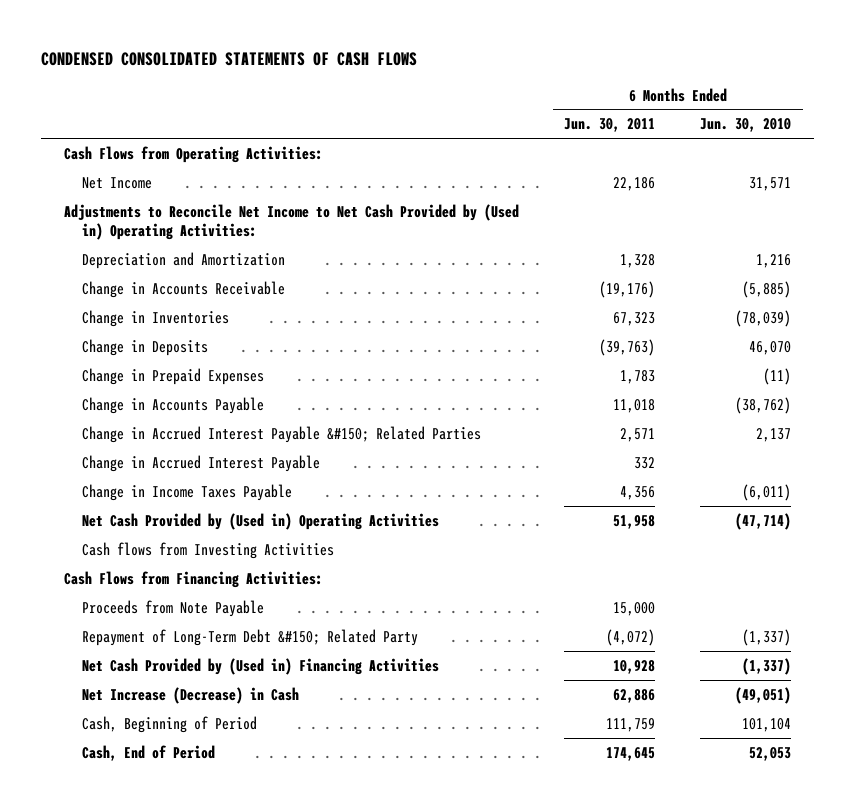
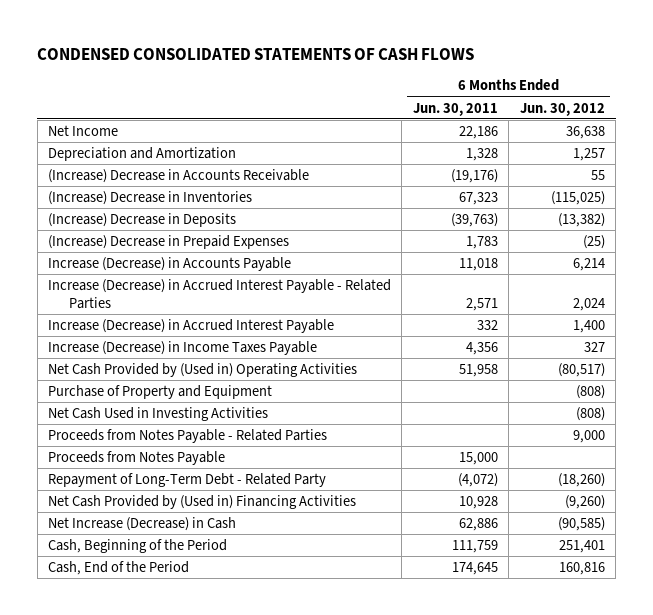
- | 6 Months Ended Jun. 30, 2011 | 6 Months Ended Jun. 30, 2010
+ | 6 Months Ended Jun. 30, 2011 | 6 Months Ended Jun. 30, 2012
- Cash Flows from Operating Activities:
- Adjustments to Reconcile Net Income to Net Cash Provided by (Used in) Operating Activities:
- Change in Accounts Receivable | (19,176) | (5,885)
- Change in Inventories | 67,323 | (78,039)
- Change in Deposits | (39,763) | 46,070
- Change in Prepaid Expenses | 1,783 | (11)
- Change in Accounts Payable | 11,018 | (38,762)
- Change in Accrued Interest Payable &#150; Related Parties | 2,571 | 2,137
- Change in Accrued Interest Payable | 332 |
- Change in Income Taxes Payable | 4,356 | (6,011)
+ (Increase) Decrease in Accounts Receivable | (19,176) | 55
+ (Increase) Decrease in Inventories | 67,323 | (115,025)
+ (Increase) Decrease in Deposits | (39,763) | (13,382)
+ (Increase) Decrease in Prepaid Expenses | 1,783 | (25)
+ Increase (Decrease) in Accounts Payable | 11,018 | 6,214
+ Increase (Decrease) in Accrued Interest Payable - Related Parties | 2,571 | 2,024
+ Increase (Decrease) in Accrued Interest Payable | 332 | 1,400
+ Increase (Decrease) in Income Taxes Payable | 4,356 | 327
- Cash flows from Investing Activities
- Cash Flows from Financing Activities:
- Proceeds from Note Payable | 15,000 |
- Repayment of Long-Term Debt &#150; Related Party | (4,072) | (1,337)
+ Purchase of Property and Equipment | | (808)
+ Net Cash Used in Investing Activities | | (808)
+ Proceeds from Notes Payable - Related Parties | | 9,000
+ Proceeds from Notes Payable | 15,000 |
+ Repayment of Long-Term Debt - Related Party | (4,072) | (18,260)
- Cash, Beginning of Period | 111,759 | 101,104
- Cash, End of Period | 174,645 | 52,053
+ Cash, Beginning of the Period | 111,759 | 251,401
+ Cash, End of the Period | 174,645 | 160,816

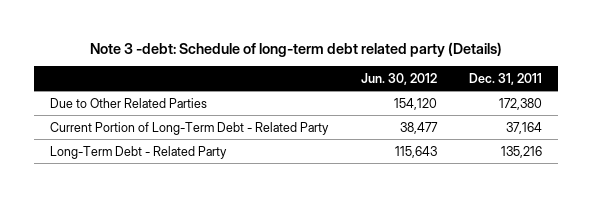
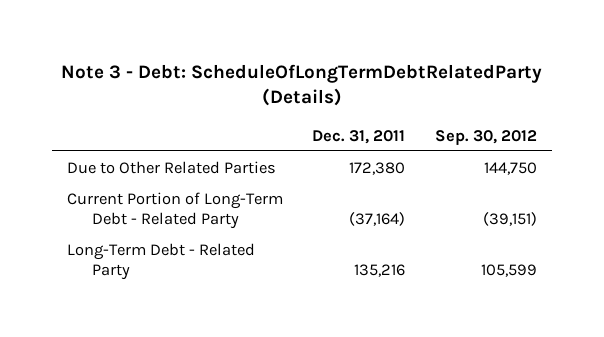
- Note 3 -debt: Schedule of long-term debt related party (Details)
+ Note 3 - Debt: ScheduleOfLongTermDebtRelatedParty (Details)
- | Jun. 30, 2012 | Dec. 31, 2011
+ | Dec. 31, 2011 | Sep. 30, 2012
- Current Portion of Long-Term Debt - Related Party | 38,477 | 37,164
+ Current Portion of Long-Term Debt - Related Party | (37,164) | (39,151)

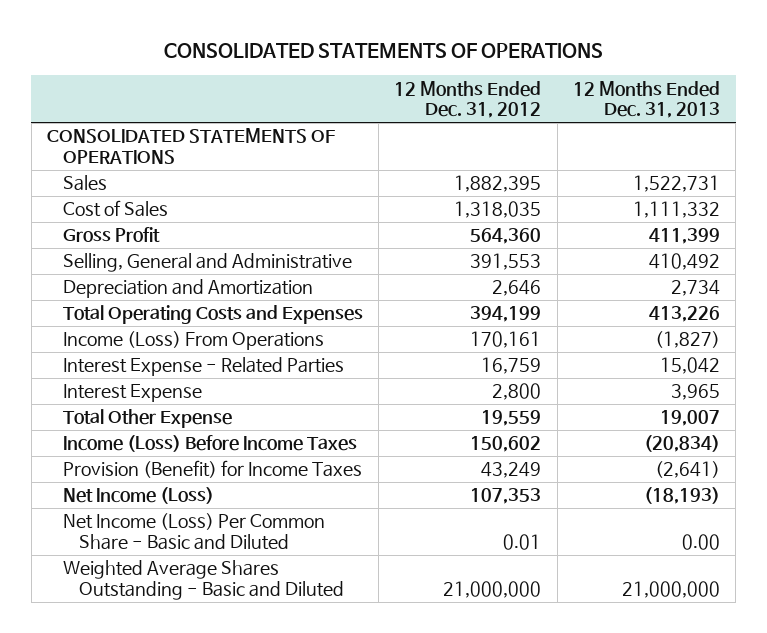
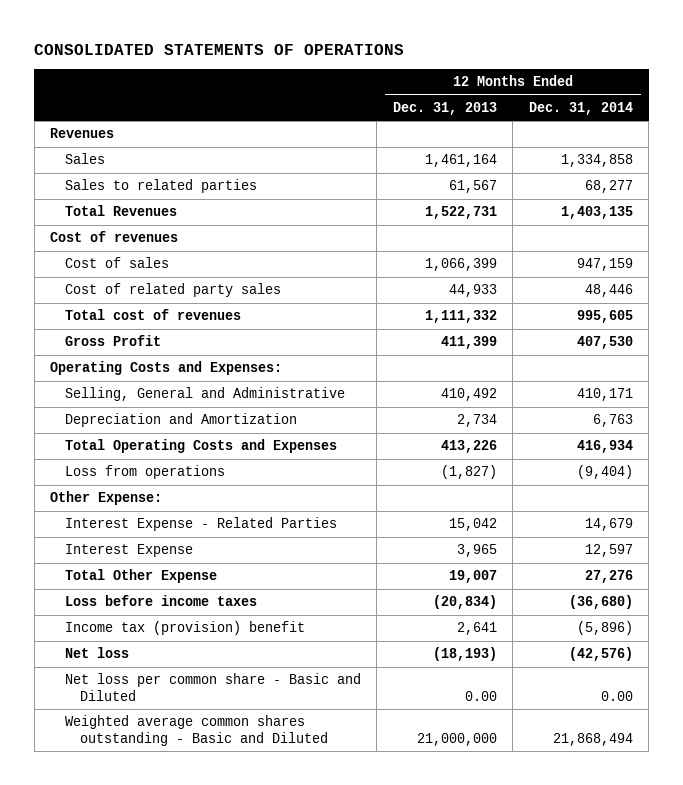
- | 12 Months Ended Dec. 31, 2012 | 12 Months Ended Dec. 31, 2013
+ | 12 Months Ended Dec. 31, 2013 | 12 Months Ended Dec. 31, 2014
- CONSOLIDATED STATEMENTS OF OPERATIONS
- Sales | 1,882,395 | 1,522,731
- Cost of Sales | 1,318,035 | 1,111,332
+ Revenues
+ Sales | 1,461,164 | 1,334,858
+ Sales to related parties | 61,567 | 68,277
+ Total Revenues | 1,522,731 | 1,403,135
+ Cost of revenues
+ Cost of sales | 1,066,399 | 947,159
+ Cost of related party sales | 44,933 | 48,446
+ Total cost of revenues | 1,111,332 | 995,605
+ Operating Costs and Expenses:
- Income (Loss) From Operations | 170,161 | (1,827)
+ Loss from operations | (1,827) | (9,404)
+ Other Expense:
- Income (Loss) Before Income Taxes | 150,602 | (20,834)
- Provision (Benefit) for Income Taxes | 43,249 | (2,641)
- Net Income (Loss) | 107,353 | (18,193)
- Net Income (Loss) Per Common Share - Basic and Diluted | 0.01 | 0.00
- Weighted Average Shares Outstanding - Basic and Diluted | 21,000,000 | 21,000,000
+ Loss before income taxes | (20,834) | (36,680)
+ Income tax (provision) benefit | 2,641 | (5,896)
+ Net loss | (18,193) | (42,576)
+ Net loss per common share - Basic and Diluted | 0.00 | 0.00
+ Weighted average common shares outstanding - Basic and Diluted | 21,000,000 | 21,868,494

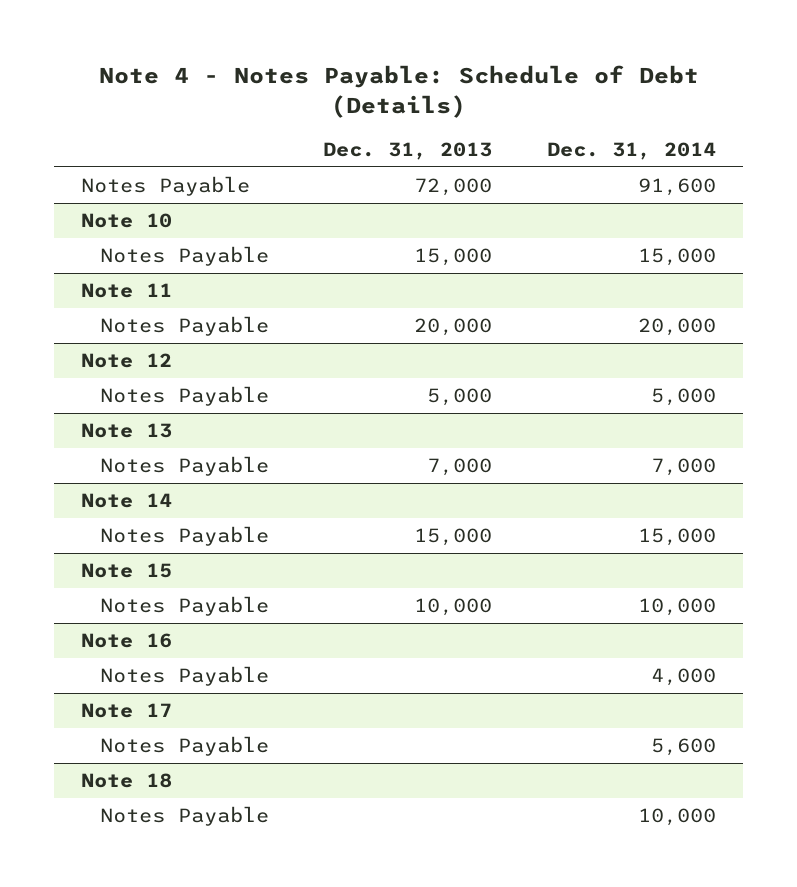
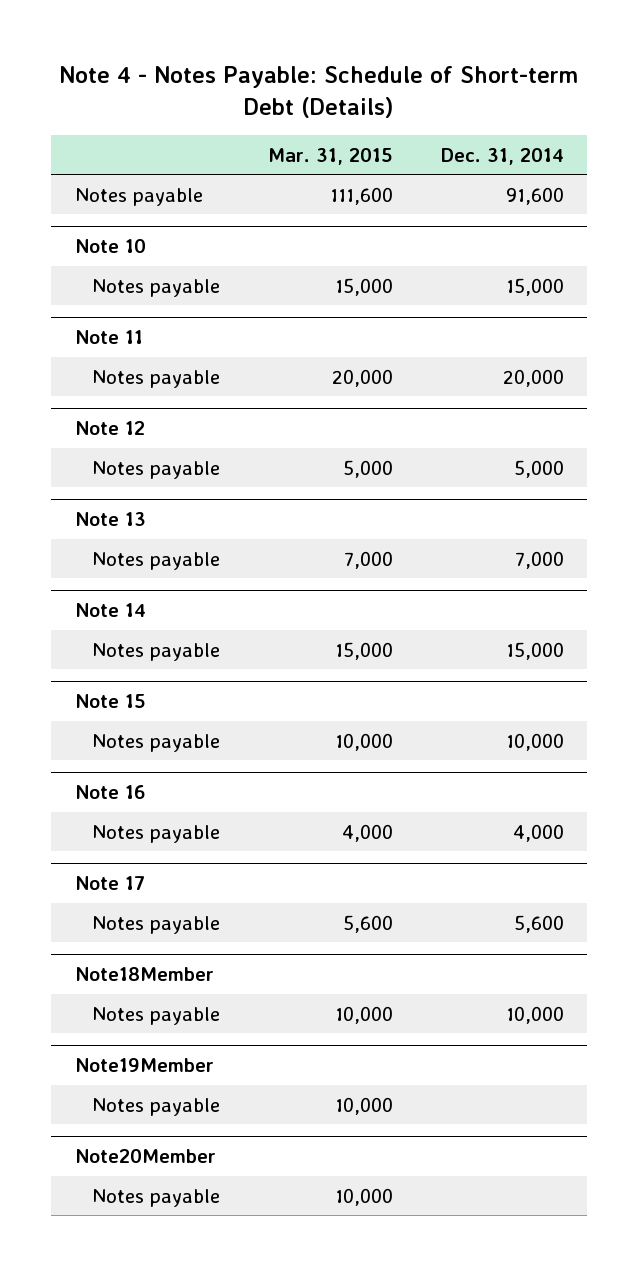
- Note 4 - Notes Payable: Schedule of Debt (Details)
+ Note 4 - Notes Payable: Schedule of Short-term Debt (Details)
- | Dec. 31, 2013 | Dec. 31, 2014
+ | Mar. 31, 2015 | Dec. 31, 2014
- Notes Payable | 72,000 | 91,600
+ Notes payable | 111,600 | 91,600
@ Note 10
- Notes Payable | 15,000 | 15,000
+ Notes payable | 15,000 | 15,000
@ Note 11
- Notes Payable | 20,000 | 20,000
+ Notes payable | 20,000 | 20,000
@ Note 12
- Notes Payable | 5,000 | 5,000
+ Notes payable | 5,000 | 5,000
@ Note 13
- Notes Payable | 7,000 | 7,000
+ Notes payable | 7,000 | 7,000
@ Note 14
- Notes Payable | 15,000 | 15,000
+ Notes payable | 15,000 | 15,000
@ Note 15
- Notes Payable | 10,000 | 10,000
+ Notes payable | 10,000 | 10,000
@ Note 16
- Notes Payable | | 4,000
+ Notes payable | 4,000 | 4,000
@ Note 17
- Notes Payable | | 5,600
- Note 18
- Notes Payable | | 10,000
@ Note 17
+ Notes payable | 5,600 | 5,600
+ Note18Member
+ Notes payable | 10,000 | 10,000
+ Note19Member
+ Notes payable | 10,000 |
+ Note20Member
+ Notes payable | 10,000 |

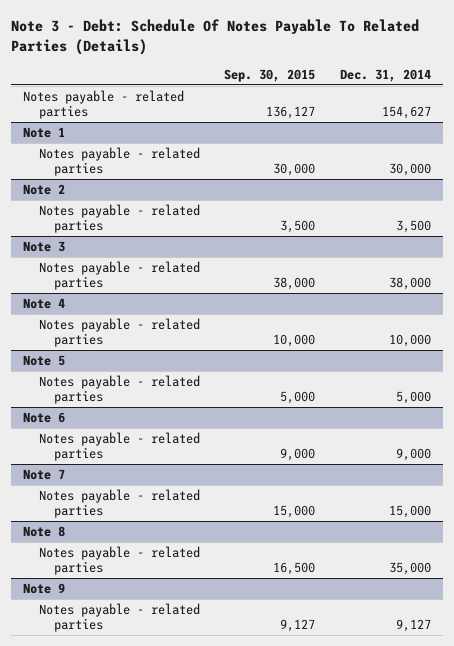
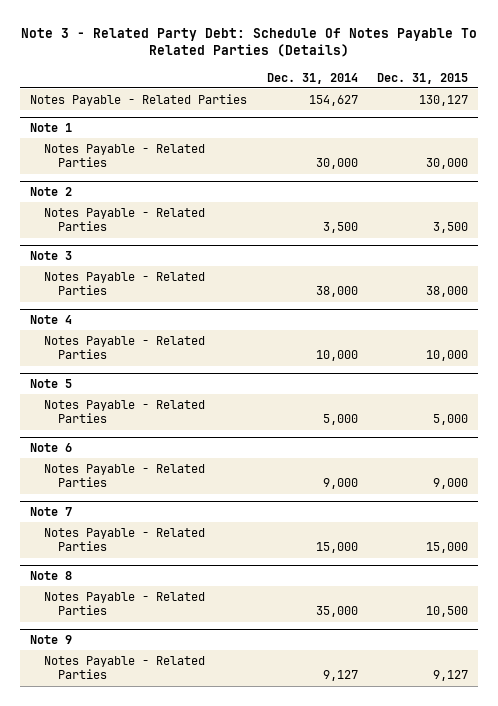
- Note 3 - Debt: Schedule Of Notes Payable To Related Parties (Details)
+ Note 3 - Related Party Debt: Schedule Of Notes Payable To Related Parties (Details)
- | Sep. 30, 2015 | Dec. 31, 2014
+ | Dec. 31, 2014 | Dec. 31, 2015
- Notes payable - related parties | 136,127 | 154,627
+ Notes Payable - Related Parties | 154,627 | 130,127
@ Note 1
- Notes payable - related parties | 30,000 | 30,000
+ Notes Payable - Related Parties | 30,000 | 30,000
@ Note 2
- Notes payable - related parties | 3,500 | 3,500
+ Notes Payable - Related Parties | 3,500 | 3,500
@ Note 3
- Notes payable - related parties | 38,000 | 38,000
+ Notes Payable - Related Parties | 38,000 | 38,000
@ Note 4
- Notes payable - related parties | 10,000 | 10,000
+ Notes Payable - Related Parties | 10,000 | 10,000
@ Note 5
- Notes payable - related parties | 5,000 | 5,000
+ Notes Payable - Related Parties | 5,000 | 5,000
@ Note 6
- Notes payable - related parties | 9,000 | 9,000
+ Notes Payable - Related Parties | 9,000 | 9,000
@ Note 7
- Notes payable - related parties | 15,000 | 15,000
+ Notes Payable - Related Parties | 15,000 | 15,000
@ Note 8
- Notes payable - related parties | 16,500 | 35,000
+ Notes Payable - Related Parties | 35,000 | 10,500
@ Note 9
- Notes payable - related parties | 9,127 | 9,127
+ Notes Payable - Related Parties | 9,127 | 9,127

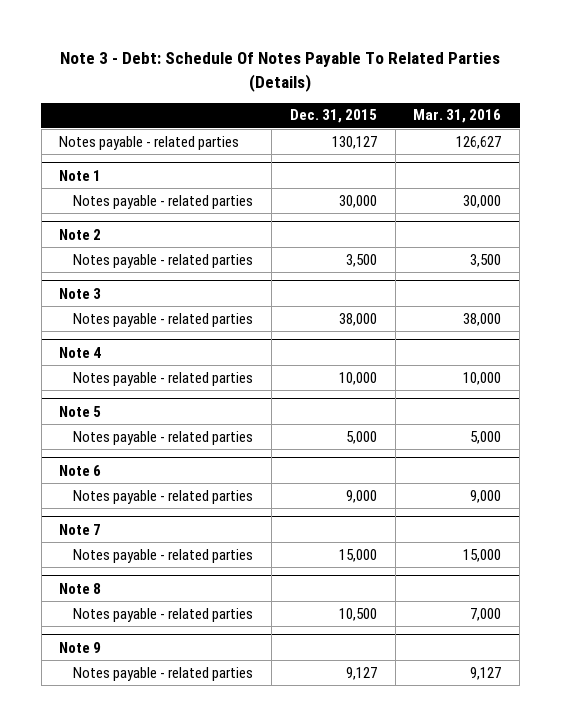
- Note 3 - Related Party Debt: Schedule Of Notes Payable To Related Parties (Details)
+ Note 3 - Debt: Schedule Of Notes Payable To Related Parties (Details)
- | Dec. 31, 2014 | Dec. 31, 2015
+ | Dec. 31, 2015 | Mar. 31, 2016
- Notes Payable - Related Parties | 154,627 | 130,127
+ Notes payable - related parties | 130,127 | 126,627
@ Note 1
- Notes Payable - Related Parties | 30,000 | 30,000
+ Notes payable - related parties | 30,000 | 30,000
@ Note 2
- Notes Payable - Related Parties | 3,500 | 3,500
+ Notes payable - related parties | 3,500 | 3,500
@ Note 3
- Notes Payable - Related Parties | 38,000 | 38,000
+ Notes payable - related parties | 38,000 | 38,000
@ Note 4
- Notes Payable - Related Parties | 10,000 | 10,000
+ Notes payable - related parties | 10,000 | 10,000
@ Note 5
- Notes Payable - Related Parties | 5,000 | 5,000
+ Notes payable - related parties | 5,000 | 5,000
@ Note 6
- Notes Payable - Related Parties | 9,000 | 9,000
+ Notes payable - related parties | 9,000 | 9,000
@ Note 7
- Notes Payable - Related Parties | 15,000 | 15,000
+ Notes payable - related parties | 15,000 | 15,000
@ Note 8
- Notes Payable - Related Parties | 35,000 | 10,500
+ Notes payable - related parties | 10,500 | 7,000
@ Note 9
- Notes Payable - Related Parties | 9,127 | 9,127
+ Notes payable - related parties | 9,127 | 9,127

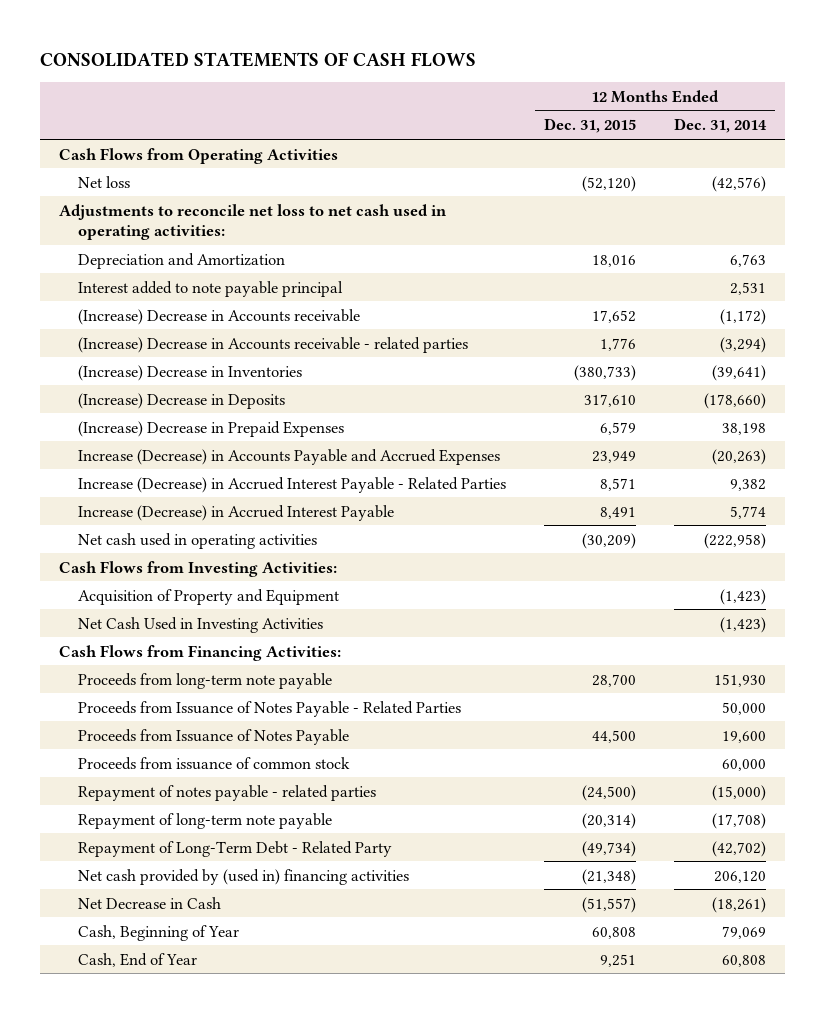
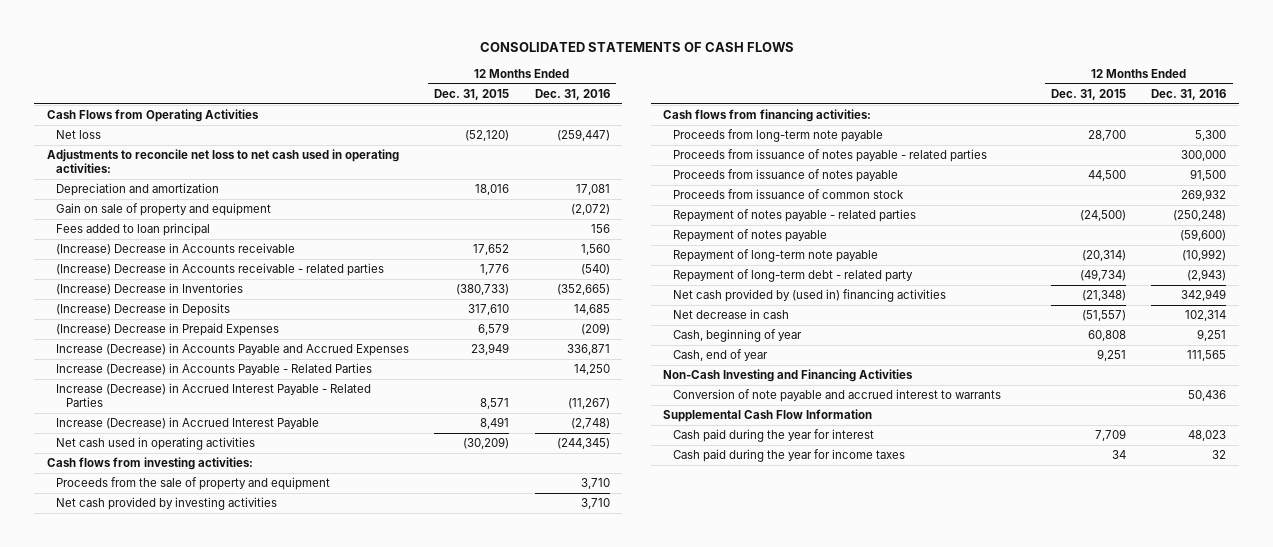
- | 12 Months Ended Dec. 31, 2015 | 12 Months Ended Dec. 31, 2014
+ | 12 Months Ended Dec. 31, 2015 | 12 Months Ended Dec. 31, 2016
- Depreciation and Amortization | 18,016 | 6,763
- Interest added to note payable principal | | 2,531
+ Depreciation and amortization | 18,016 | 17,081
+ Gain on sale of property and equipment | | (2,072)
+ Fees added to loan principal | | 156
+ Increase (Decrease) in Accounts Payable - Related Parties | | 14,250
- Cash Flows from Investing Activities:
- Acquisition of Property and Equipment | | (1,423)
- Net Cash Used in Investing Activities | | (1,423)
- Cash Flows from Financing Activities:
+ Cash flows from investing activities:
+ Proceeds from the sale of property and equipment | | 3,710
+ Net cash provided by investing activities | | 3,710
+ Cash flows from financing activities:
- Proceeds from Issuance of Notes Payable - Related Parties | | 50,000
- Proceeds from Issuance of Notes Payable | 44,500 | 19,600
+ Proceeds from issuance of notes payable - related parties | | 300,000
+ Proceeds from issuance of notes payable | 44,500 | 91,500
+ Repayment of notes payable | | (59,600)
- Repayment of Long-Term Debt - Related Party | (49,734) | (42,702)
+ Repayment of long-term debt - related party | (49,734) | (2,943)
- Net Decrease in Cash | (51,557) | (18,261)
- Cash, Beginning of Year | 60,808 | 79,069
- Cash, End of Year | 9,251 | 60,808
+ Net decrease in cash | (51,557) | 102,314
+ Cash, beginning of year | 60,808 | 9,251
+ Cash, end of year | 9,251 | 111,565
+ Non-Cash Investing and Financing Activities
+ Conversion of note payable and accrued interest to warrants | | 50,436
+ Supplemental Cash Flow Information
+ Cash paid during the year for interest | 7,709 | 48,023
+ Cash paid during the year for income taxes | 34 | 32

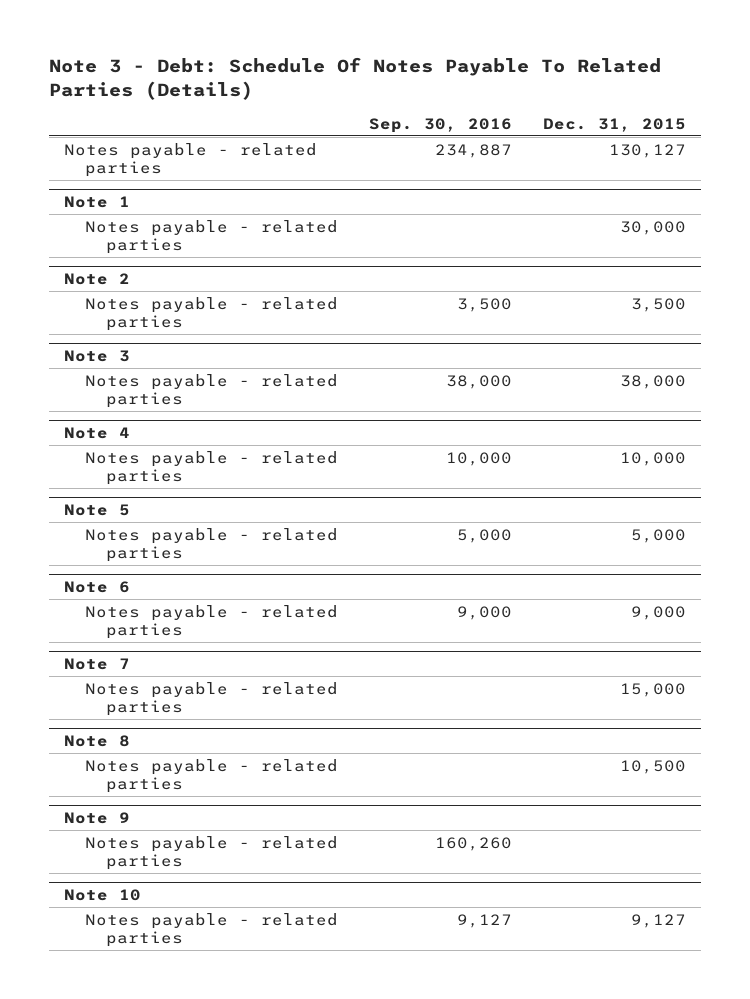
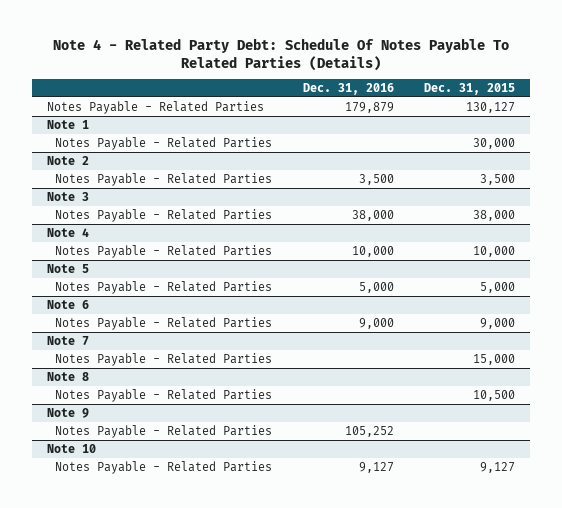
- Note 3 - Debt: Schedule Of Notes Payable To Related Parties (Details)
+ Note 4 - Related Party Debt: Schedule Of Notes Payable To Related Parties (Details)
- | Sep. 30, 2016 | Dec. 31, 2015
+ | Dec. 31, 2016 | Dec. 31, 2015
- Notes payable - related parties | 234,887 | 130,127
+ Notes Payable - Related Parties | 179,879 | 130,127
@ Note 1
- Notes payable - related parties | | 30,000
+ Notes Payable - Related Parties | | 30,000
@ Note 2
- Notes payable - related parties | 3,500 | 3,500
+ Notes Payable - Related Parties | 3,500 | 3,500
@ Note 3
- Notes payable - related parties | 38,000 | 38,000
+ Notes Payable - Related Parties | 38,000 | 38,000
@ Note 4
- Notes payable - related parties | 10,000 | 10,000
+ Notes Payable - Related Parties | 10,000 | 10,000
@ Note 5
- Notes payable - related parties | 5,000 | 5,000
+ Notes Payable - Related Parties | 5,000 | 5,000
@ Note 6
- Notes payable - related parties | 9,000 | 9,000
+ Notes Payable - Related Parties | 9,000 | 9,000
@ Note 7
- Notes payable - related parties | | 15,000
+ Notes Payable - Related Parties | | 15,000
@ Note 8
- Notes payable - related parties | | 10,500
+ Notes Payable - Related Parties | | 10,500
@ Note 9
- Notes payable - related parties | 160,260 |
+ Notes Payable - Related Parties | 105,252 |
@ Note 10
- Notes payable - related parties | 9,127 | 9,127
+ Notes Payable - Related Parties | 9,127 | 9,127

